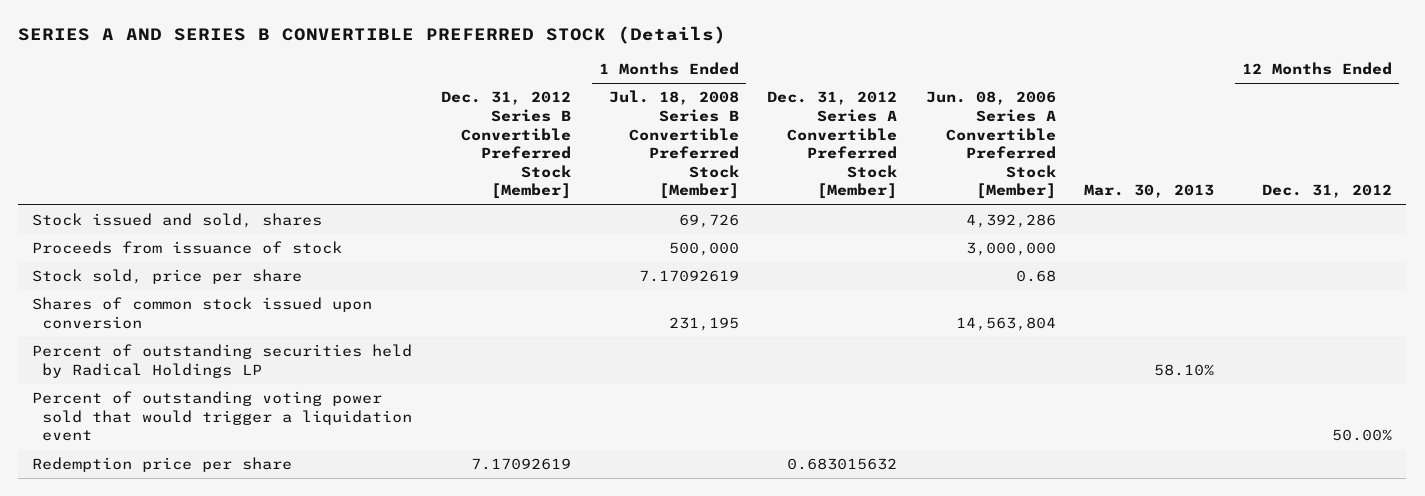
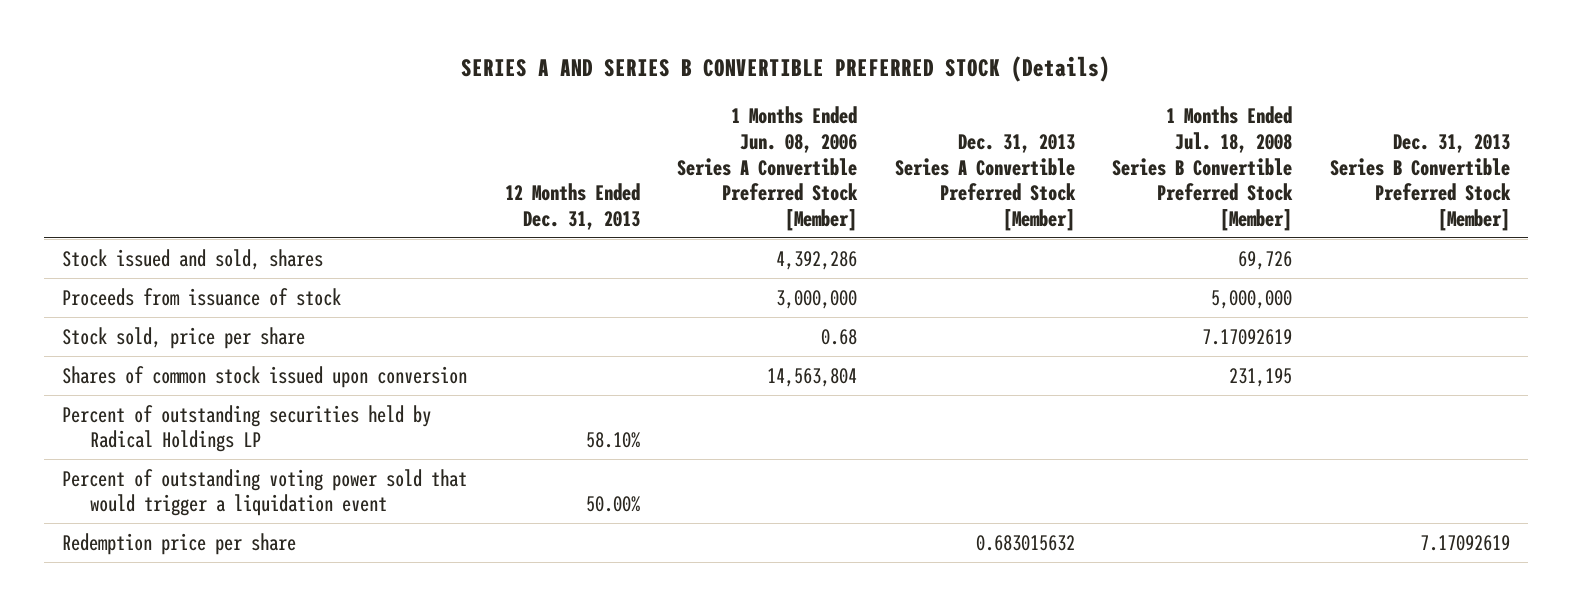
- | Dec. 31, 2012 Series B Convertible Preferred Stock [Member] | 1 Months Ended Jul. 18, 2008 Series B Convertible Preferred Stock [Member] | Dec. 31, 2012 Series A Convertible Preferred Stock [Member] | Jun. 08, 2006 Series A Convertible Preferred Stock [Member] | Mar. 30, 2013 | 12 Months Ended Dec. 31, 2012
+ | 12 Months Ended Dec. 31, 2013 | 1 Months Ended Jun. 08, 2006 Series A Convertible Preferred Stock [Member] | Dec. 31, 2013 Series A Convertible Preferred Stock [Member] | 1 Months Ended Jul. 18, 2008 Series B Convertible Preferred Stock [Member] | Dec. 31, 2013 Series B Convertible Preferred Stock [Member]
- Proceeds from issuance of stock | | 500,000 | | 3,000,000 | |
+ Proceeds from issuance of stock | | 3,000,000 | | 5,000,000 |

